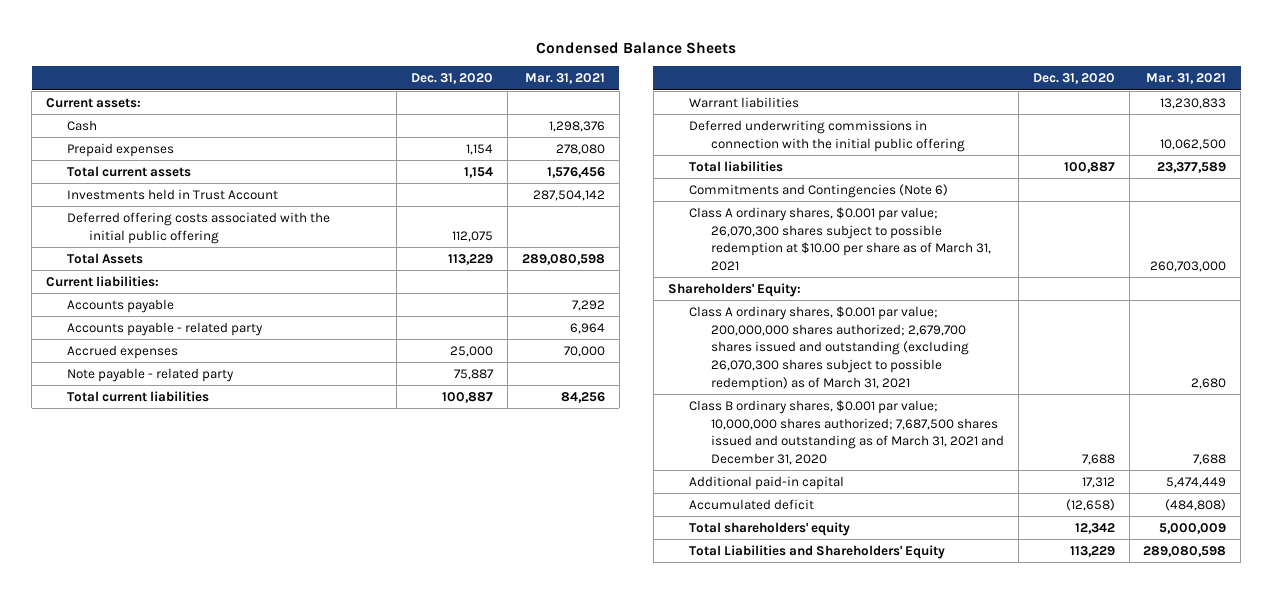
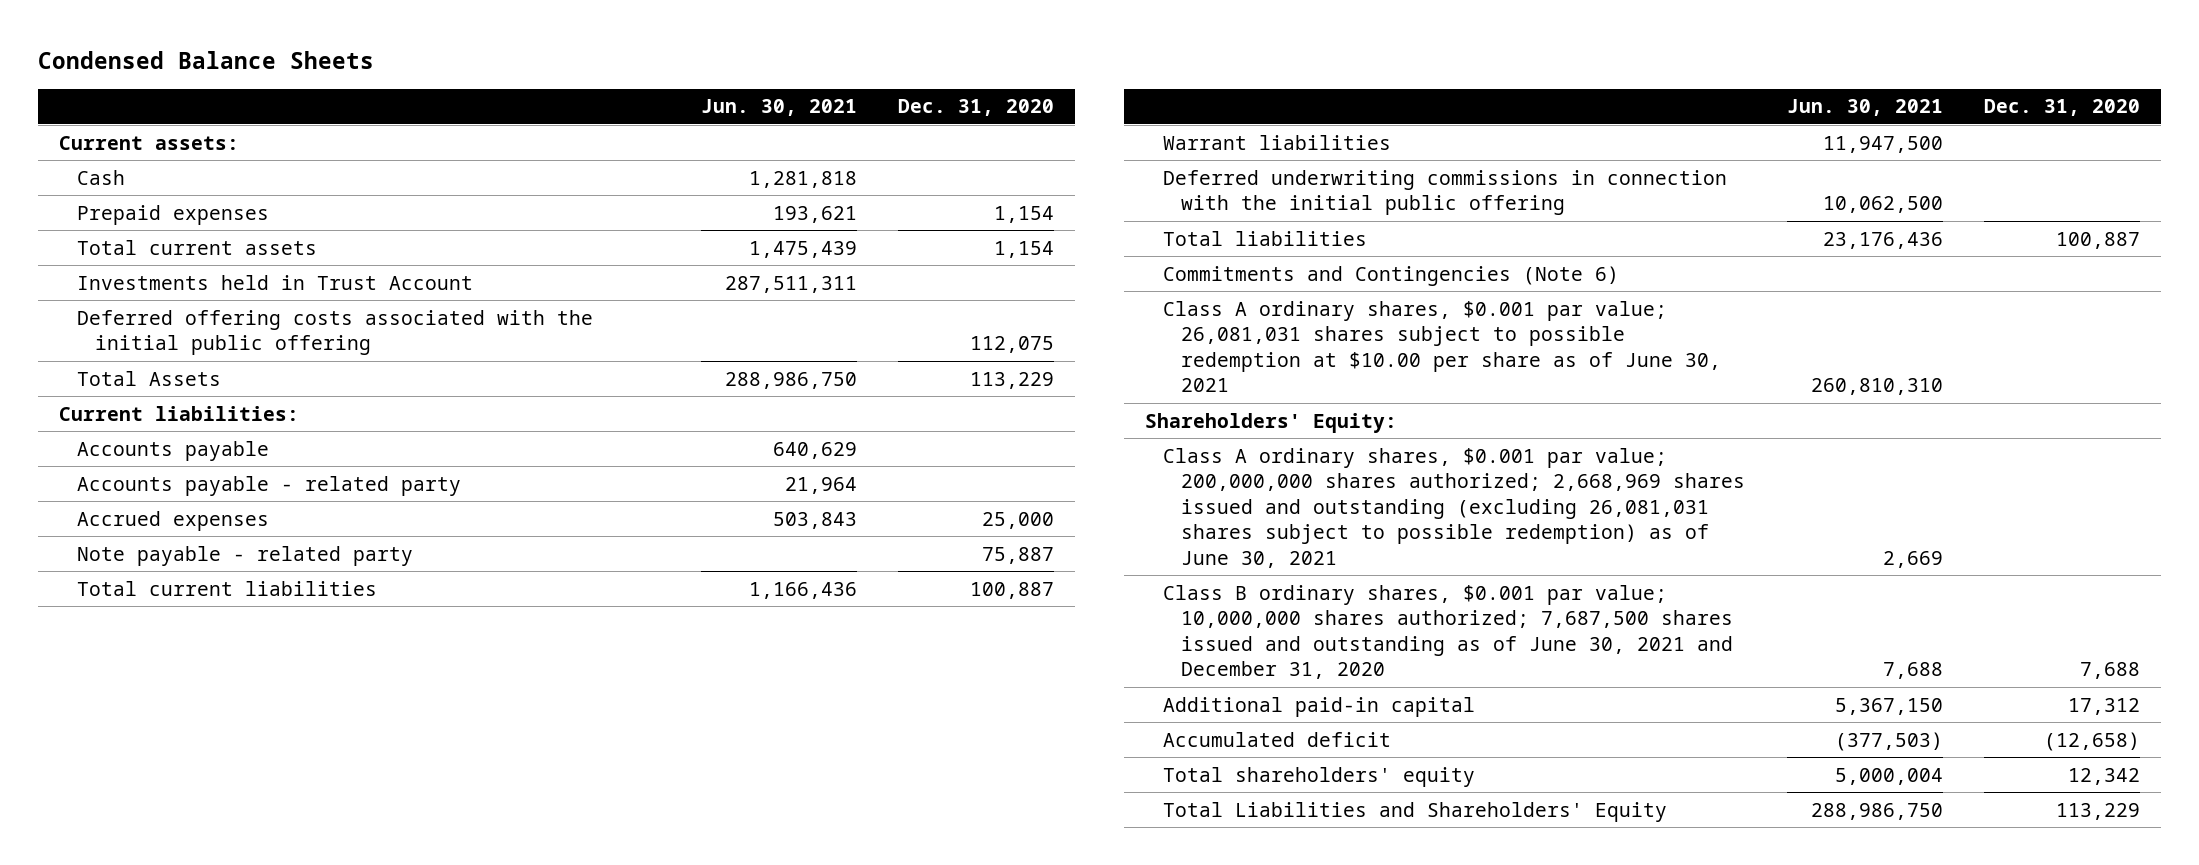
- | Dec. 31, 2020 | Mar. 31, 2021
+ | Jun. 30, 2021 | Dec. 31, 2020
- Class A ordinary shares, $0.001 par value; 26,070,300 shares subject to possible redemption at $10.00 per share as of March 31, 2021 | | 260,703,000
+ Class A ordinary shares, $0.001 par value; 26,081,031 shares subject to possible redemption at $10.00 per share as of June 30, 2021 | 260,810,310 |
- Class A ordinary shares, $0.001 par value; 200,000,000 shares authorized; 2,679,700 shares issued and outstanding (excluding 26,070,300 shares subject to possible redemption) as of March 31, 2021 | | 2,680
- Class B ordinary shares, $0.001 par value; 10,000,000 shares authorized; 7,687,500 shares issued and outstanding as of March 31, 2021 and December 31, 2020 | 7,688 | 7,688
+ Class A ordinary shares, $0.001 par value; 200,000,000 shares authorized; 2,668,969 shares issued and outstanding (excluding 26,081,031 shares subject to possible redemption) as of June 30, 2021 | 2,669 |
+ Class B ordinary shares, $0.001 par value; 10,000,000 shares authorized; 7,687,500 shares issued and outstanding as of June 30, 2021 and December 31, 2020 | 7,688 | 7,688

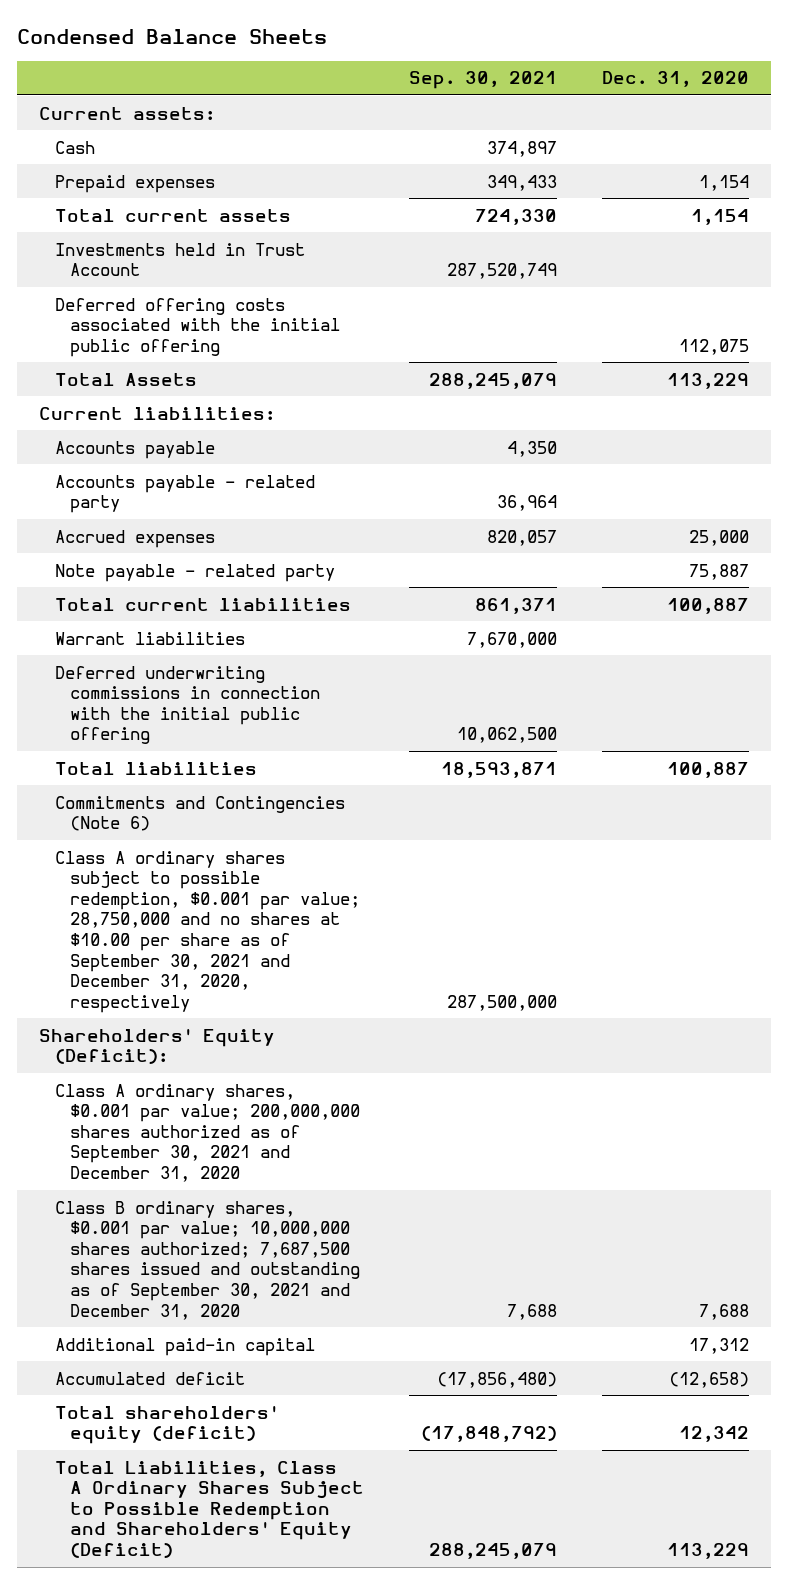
- | Jun. 30, 2021 | Dec. 31, 2020
+ | Sep. 30, 2021 | Dec. 31, 2020
- Class A ordinary shares, $0.001 par value; 26,081,031 shares subject to possible redemption at $10.00 per share as of June 30, 2021 | 260,810,310 |
- Shareholders' Equity:
- Class A ordinary shares, $0.001 par value; 200,000,000 shares authorized; 2,668,969 shares issued and outstanding (excluding 26,081,031 shares subject to possible redemption) as of June 30, 2021 | 2,669 |
- Class B ordinary shares, $0.001 par value; 10,000,000 shares authorized; 7,687,500 shares issued and outstanding as of June 30, 2021 and December 31, 2020 | 7,688 | 7,688
+ Class A ordinary shares subject to possible redemption, $0.001 par value; 28,750,000 and no shares at $10.00 per share as of September 30, 2021 and December 31, 2020, respectively | 287,500,000 |
+ Shareholders' Equity (Deficit):
+ Class A ordinary shares, $0.001 par value; 200,000,000 shares authorized as of September 30, 2021 and December 31, 2020
+ Class B ordinary shares, $0.001 par value; 10,000,000 shares authorized; 7,687,500 shares issued and outstanding as of September 30, 2021 and December 31, 2020 | 7,688 | 7,688
- Total shareholders' equity | 5,000,004 | 12,342
- Total Liabilities and Shareholders' Equity | 288,986,750 | 113,229
+ Total shareholders' equity (deficit) | (17,848,792) | 12,342
+ Total Liabilities, Class A Ordinary Shares Subject to Possible Redemption and Shareholders' Equity (Deficit) | 288,245,079 | 113,229

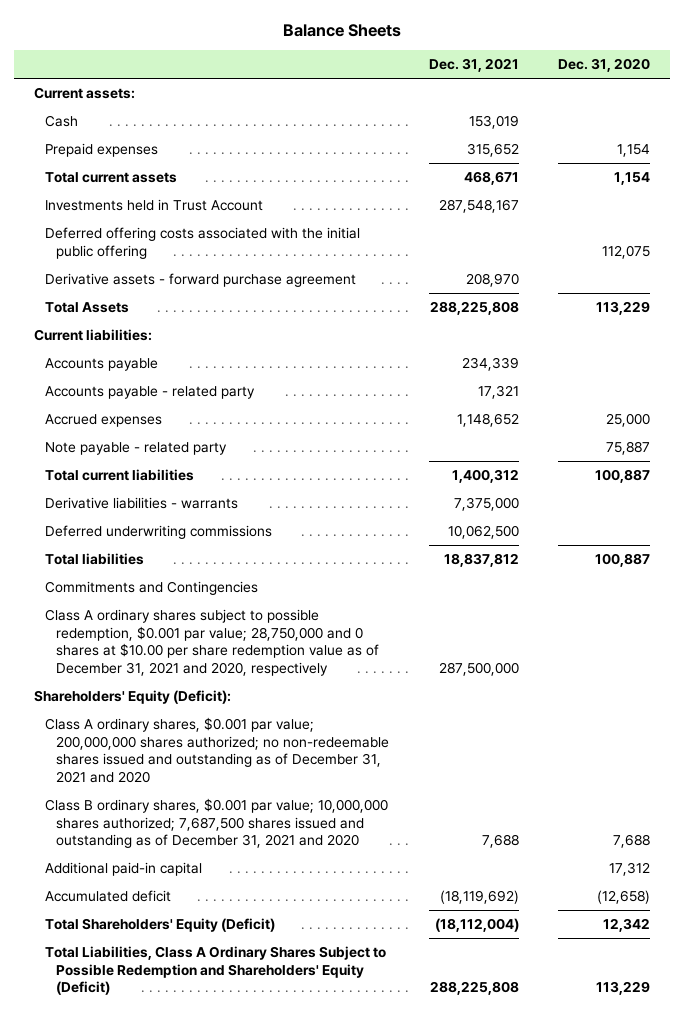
- Condensed Balance Sheets
+ Balance Sheets
- | Sep. 30, 2021 | Dec. 31, 2020
+ | Dec. 31, 2021 | Dec. 31, 2020
+ Derivative assets - forward purchase agreement | 208,970 |
- Warrant liabilities | 7,670,000 |
- Deferred underwriting commissions in connection with the initial public offering | 10,062,500 |
+ Derivative liabilities - warrants | 7,375,000 |
+ Deferred underwriting commissions | 10,062,500 |
- Commitments and Contingencies (Note 6)
- Class A ordinary shares subject to possible redemption, $0.001 par value; 28,750,000 and no shares at $10.00 per share as of September 30, 2021 and December 31, 2020, respectively | 287,500,000 |
+ Commitments and Contingencies
+ Class A ordinary shares subject to possible redemption, $0.001 par value; 28,750,000 and 0 shares at $10.00 per share redemption value as of December 31, 2021 and 2020, respectively | 287,500,000 |
- Class A ordinary shares, $0.001 par value; 200,000,000 shares authorized as of September 30, 2021 and December 31, 2020
- Class B ordinary shares, $0.001 par value; 10,000,000 shares authorized; 7,687,500 shares issued and outstanding as of September 30, 2021 and December 31, 2020 | 7,688 | 7,688
+ Class A ordinary shares, $0.001 par value; 200,000,000 shares authorized; no non-redeemable shares issued and outstanding as of December 31, 2021 and 2020
+ Class B ordinary shares, $0.001 par value; 10,000,000 shares authorized; 7,687,500 shares issued and outstanding as of December 31, 2021 and 2020 | 7,688 | 7,688
- Total shareholders' equity (deficit) | (17,848,792) | 12,342
+ Total Shareholders' Equity (Deficit) | (18,112,004) | 12,342

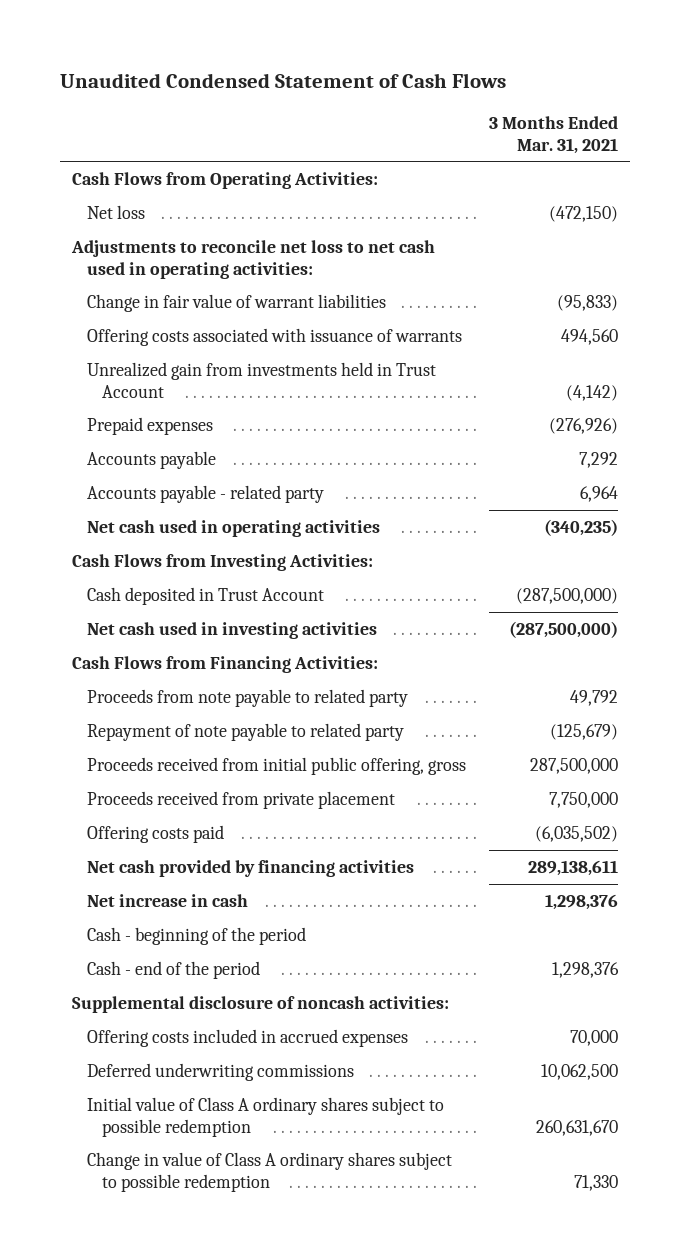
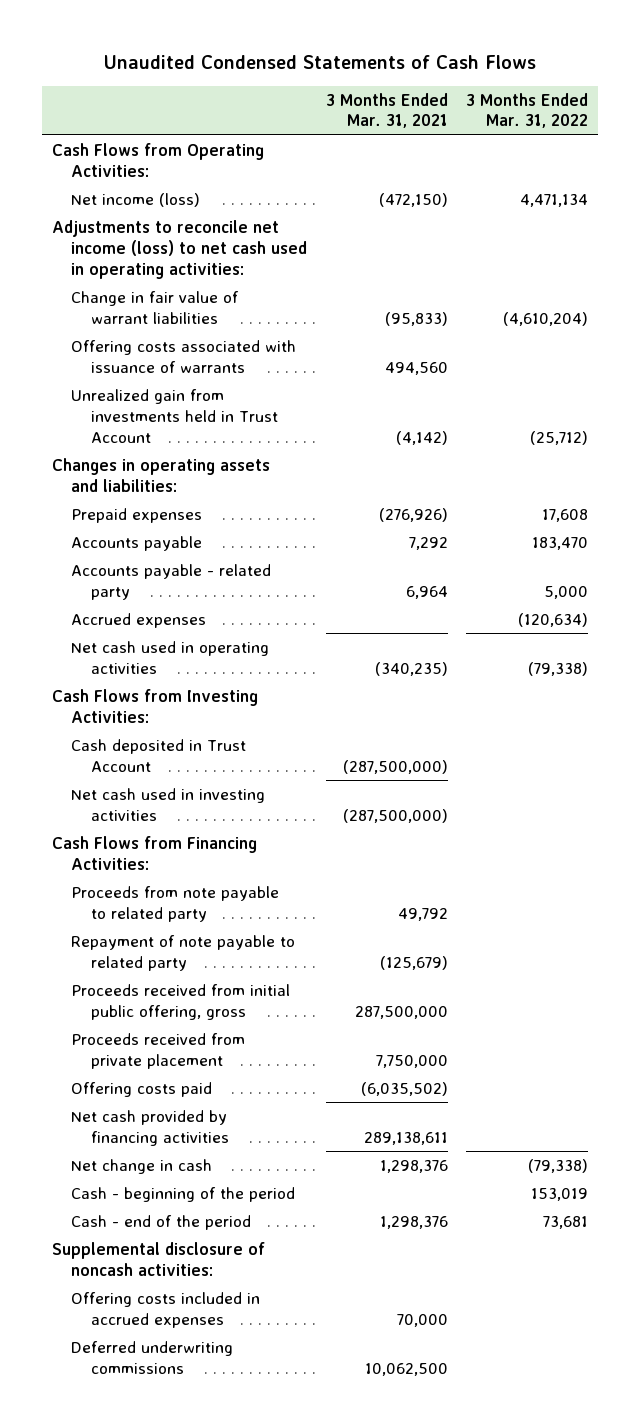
- Unaudited Condensed Statement of Cash Flows
+ Unaudited Condensed Statements of Cash Flows
- | 3 Months Ended Mar. 31, 2021
+ | 3 Months Ended Mar. 31, 2021 | 3 Months Ended Mar. 31, 2022
- Net loss | (472,150)
- Adjustments to reconcile net loss to net cash used in operating activities:
+ Net income (loss) | (472,150) | 4,471,134
+ Adjustments to reconcile net income (loss) to net cash used in operating activities:
+ Changes in operating assets and liabilities:
+ Accrued expenses | | (120,634)
- Net increase in cash | 1,298,376
+ Net change in cash | 1,298,376 | (79,338)
- Initial value of Class A ordinary shares subject to possible redemption | 260,631,670
- Change in value of Class A ordinary shares subject to possible redemption | 71,330

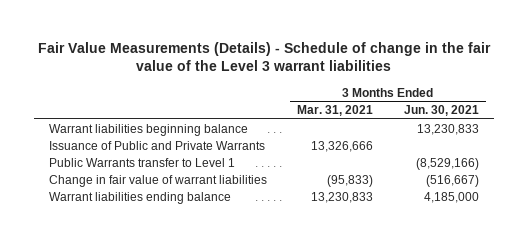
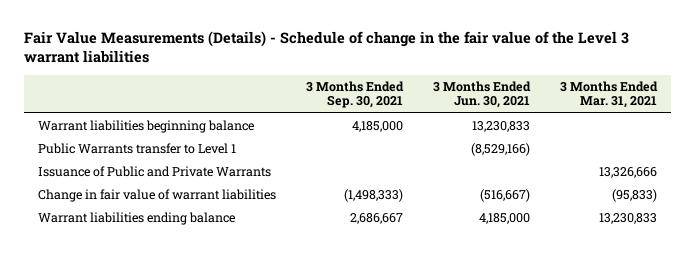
- | 3 Months Ended Mar. 31, 2021 | 3 Months Ended Jun. 30, 2021
+ | 3 Months Ended Sep. 30, 2021 | 3 Months Ended Jun. 30, 2021 | 3 Months Ended Mar. 31, 2021
moved down: Issuance of Public and Private Warrants | | | 13,326,666

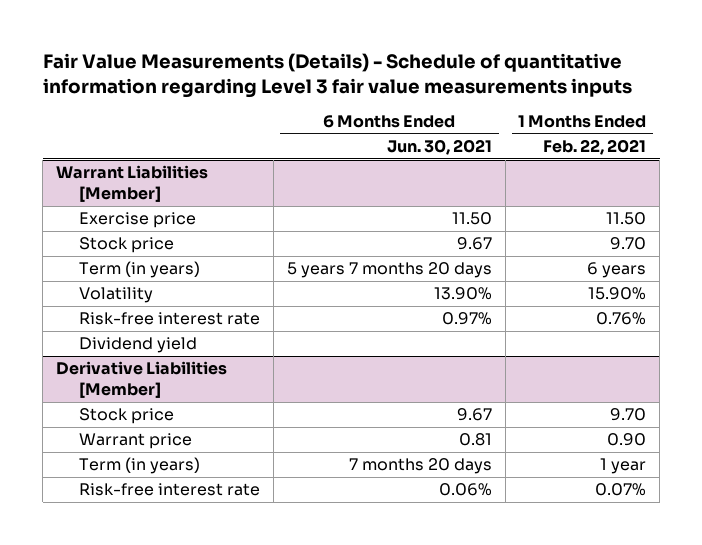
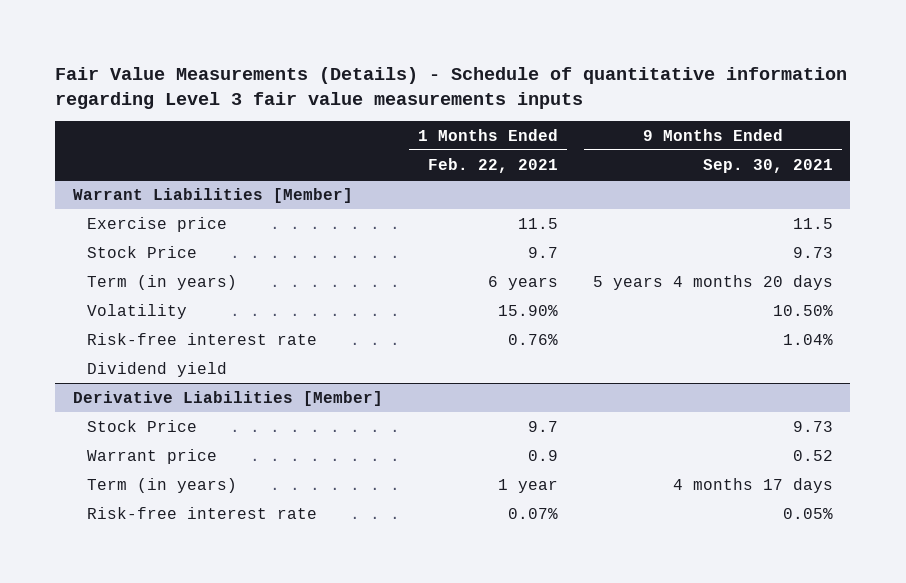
- | 6 Months Ended Jun. 30, 2021 | 1 Months Ended Feb. 22, 2021
+ | 1 Months Ended Feb. 22, 2021 | 9 Months Ended Sep. 30, 2021
@ Warrant Liabilities [Member]
- Exercise price | 11.50 | 11.50
- Stock price | 9.67 | 9.70
+ Exercise price | 11.5 | 11.5
+ Stock Price | 9.7 | 9.73
@ Derivative Liabilities [Member]
- Stock price | 9.67 | 9.70
- Warrant price | 0.81 | 0.90
+ Stock Price | 9.7 | 9.73
+ Warrant price | 0.9 | 0.52

